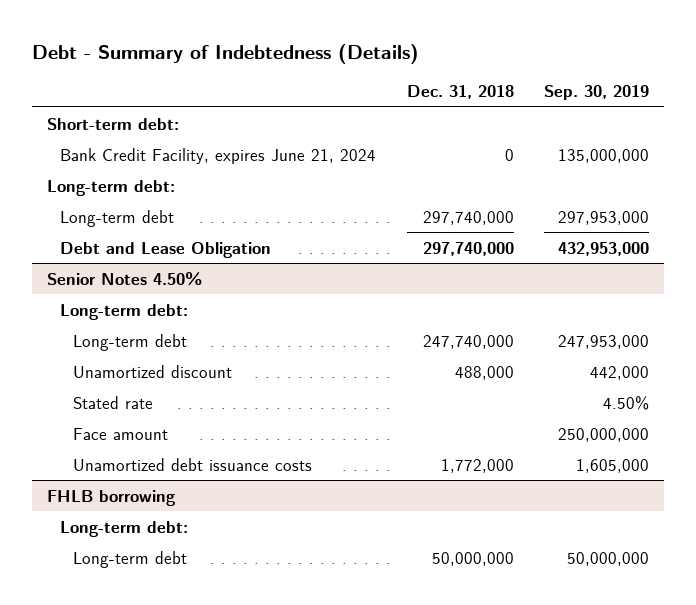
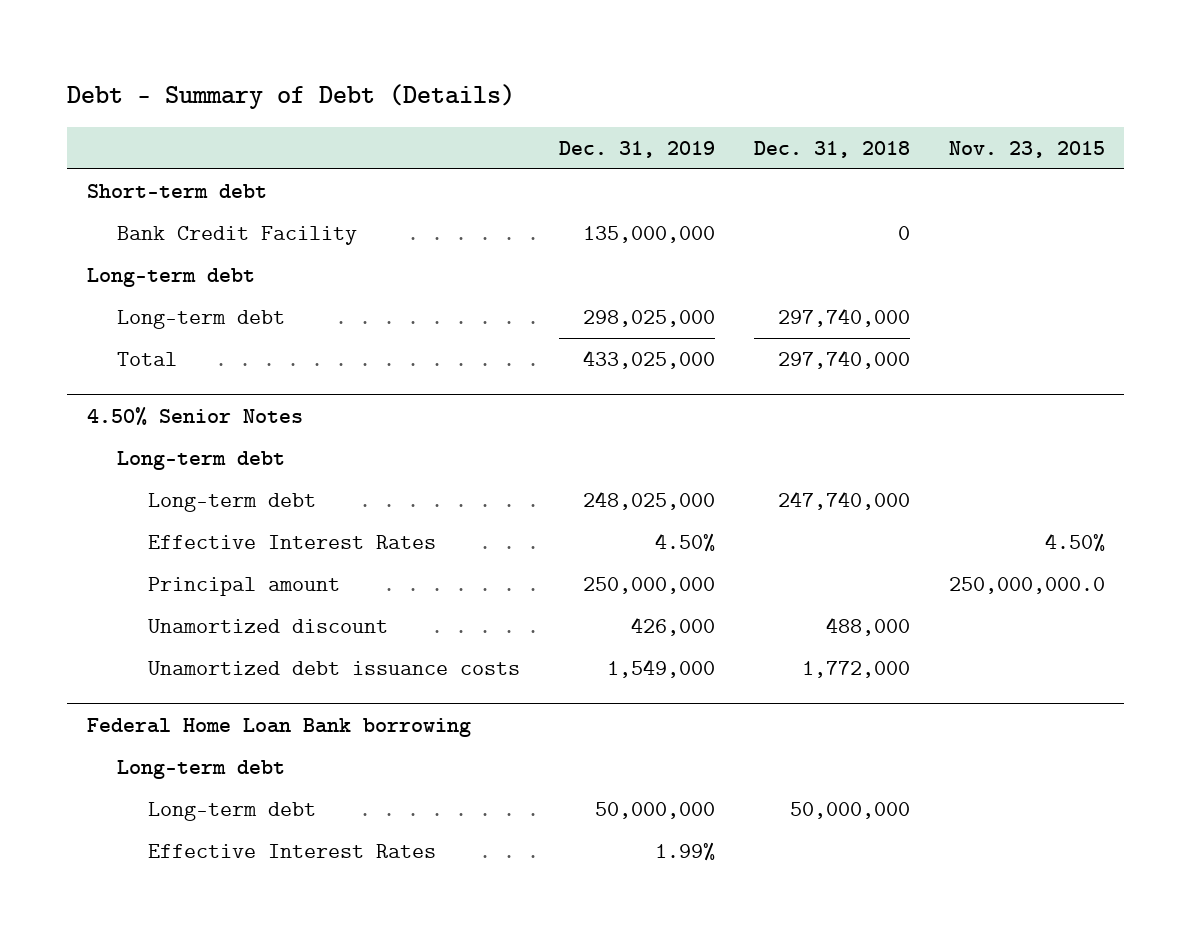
- Debt - Summary of Indebtedness (Details)
+ Debt - Summary of Debt (Details)
- | Dec. 31, 2018 | Sep. 30, 2019
+ | Dec. 31, 2019 | Dec. 31, 2018 | Nov. 23, 2015
- Short-term debt:
- Bank Credit Facility, expires June 21, 2024 | 0 | 135,000,000
- Long-term debt:
+ Short-term debt
+ Bank Credit Facility | 135,000,000 | 0 |
+ Long-term debt
- Debt and Lease Obligation | 297,740,000 | 432,953,000
- Senior Notes 4.50%
- Long-term debt:
+ Total | 433,025,000 | 297,740,000 |
+ 4.50% Senior Notes
+ Long-term debt
+ Effective Interest Rates | 4.50% | | 4.50%
+ Principal amount | 250,000,000 | | 250,000,000.0
- Stated rate | | 4.50%
- Face amount | | 250,000,000
- FHLB borrowing
- Long-term debt:
+ Federal Home Loan Bank borrowing
+ Long-term debt
+ Effective Interest Rates | 1.99% | |

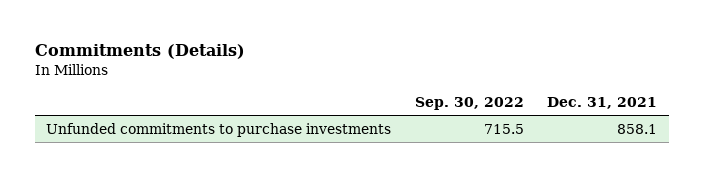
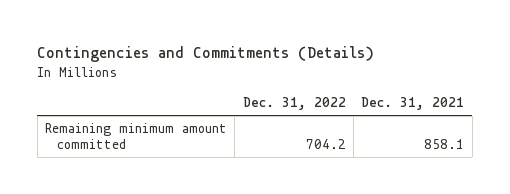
- Commitments (Details)
+ Contingencies and Commitments (Details)
- | Sep. 30, 2022 | Dec. 31, 2021
+ | Dec. 31, 2022 | Dec. 31, 2021
- Unfunded commitments to purchase investments | 715.5 | 858.1
+ Remaining minimum amount committed | 704.2 | 858.1

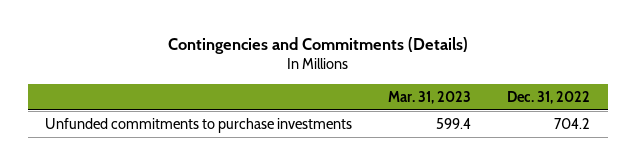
- | Dec. 31, 2022 | Dec. 31, 2021
+ | Mar. 31, 2023 | Dec. 31, 2022
- Remaining minimum amount committed | 704.2 | 858.1
+ Unfunded commitments to purchase investments | 599.4 | 704.2

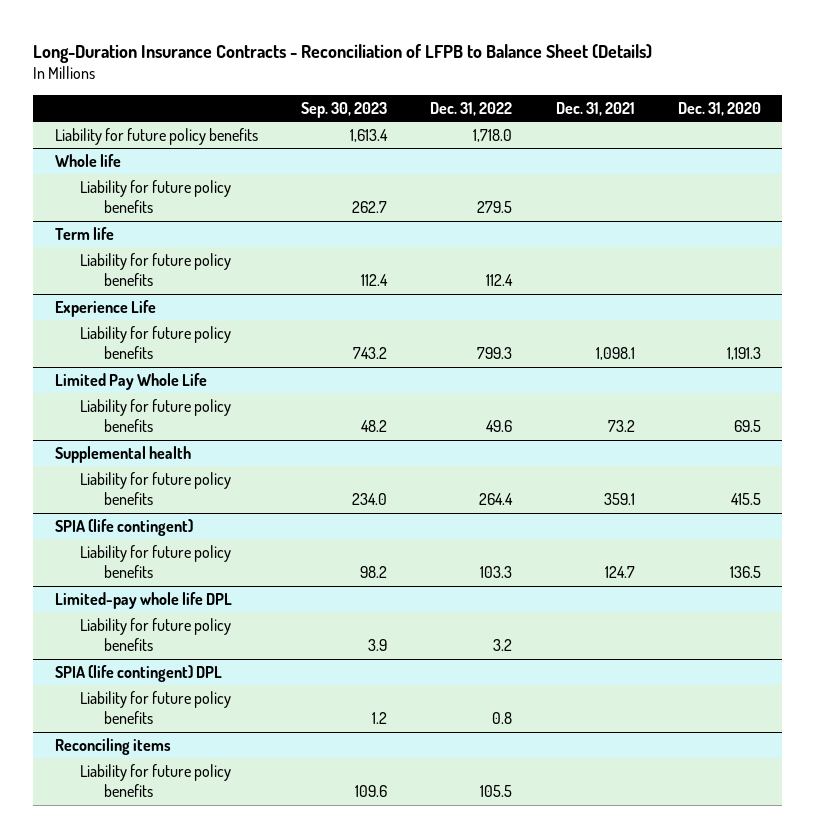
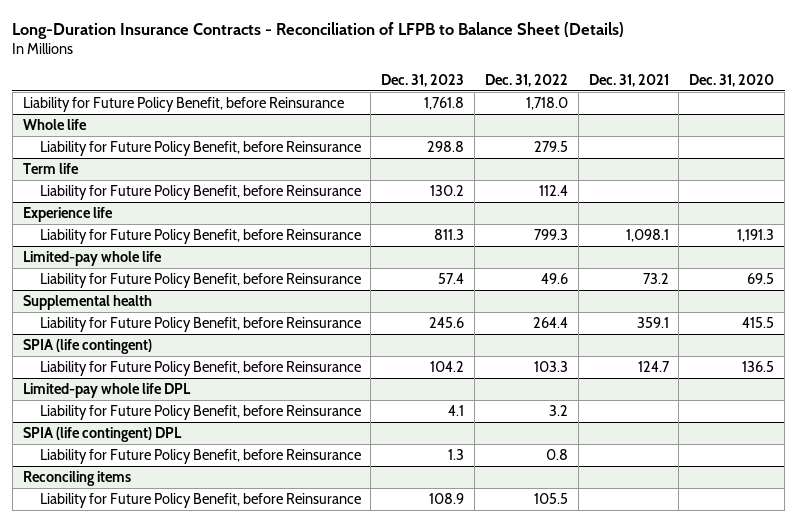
- | Sep. 30, 2023 | Dec. 31, 2022 | Dec. 31, 2021 | Dec. 31, 2020
+ | Dec. 31, 2023 | Dec. 31, 2022 | Dec. 31, 2021 | Dec. 31, 2020
- Liability for future policy benefits | 1,613.4 | 1,718.0 | |
+ Liability for Future Policy Benefit, before Reinsurance | 1,761.8 | 1,718.0 | |
@ Whole life
- Liability for future policy benefits | 262.7 | 279.5 | |
+ Liability for Future Policy Benefit, before Reinsurance | 298.8 | 279.5 | |
@ Term life
- Liability for future policy benefits | 112.4 | 112.4 | |
- Experience Life
- Liability for future policy benefits | 743.2 | 799.3 | 1,098.1 | 1,191.3
- Limited Pay Whole Life
- Liability for future policy benefits | 48.2 | 49.6 | 73.2 | 69.5
@ Term life
+ Liability for Future Policy Benefit, before Reinsurance | 130.2 | 112.4 | |
+ Experience life
+ Liability for Future Policy Benefit, before Reinsurance | 811.3 | 799.3 | 1,098.1 | 1,191.3
+ Limited-pay whole life
+ Liability for Future Policy Benefit, before Reinsurance | 57.4 | 49.6 | 73.2 | 69.5
@ Supplemental health
- Liability for future policy benefits | 234.0 | 264.4 | 359.1 | 415.5
+ Liability for Future Policy Benefit, before Reinsurance | 245.6 | 264.4 | 359.1 | 415.5
@ SPIA (life contingent)
- Liability for future policy benefits | 98.2 | 103.3 | 124.7 | 136.5
+ Liability for Future Policy Benefit, before Reinsurance | 104.2 | 103.3 | 124.7 | 136.5
@ Limited-pay whole life DPL
- Liability for future policy benefits | 3.9 | 3.2 | |
+ Liability for Future Policy Benefit, before Reinsurance | 4.1 | 3.2 | |
@ SPIA (life contingent) DPL
- Liability for future policy benefits | 1.2 | 0.8 | |
+ Liability for Future Policy Benefit, before Reinsurance | 1.3 | 0.8 | |
@ Reconciling items
- Liability for future policy benefits | 109.6 | 105.5 | |
+ Liability for Future Policy Benefit, before Reinsurance | 108.9 | 105.5 | |

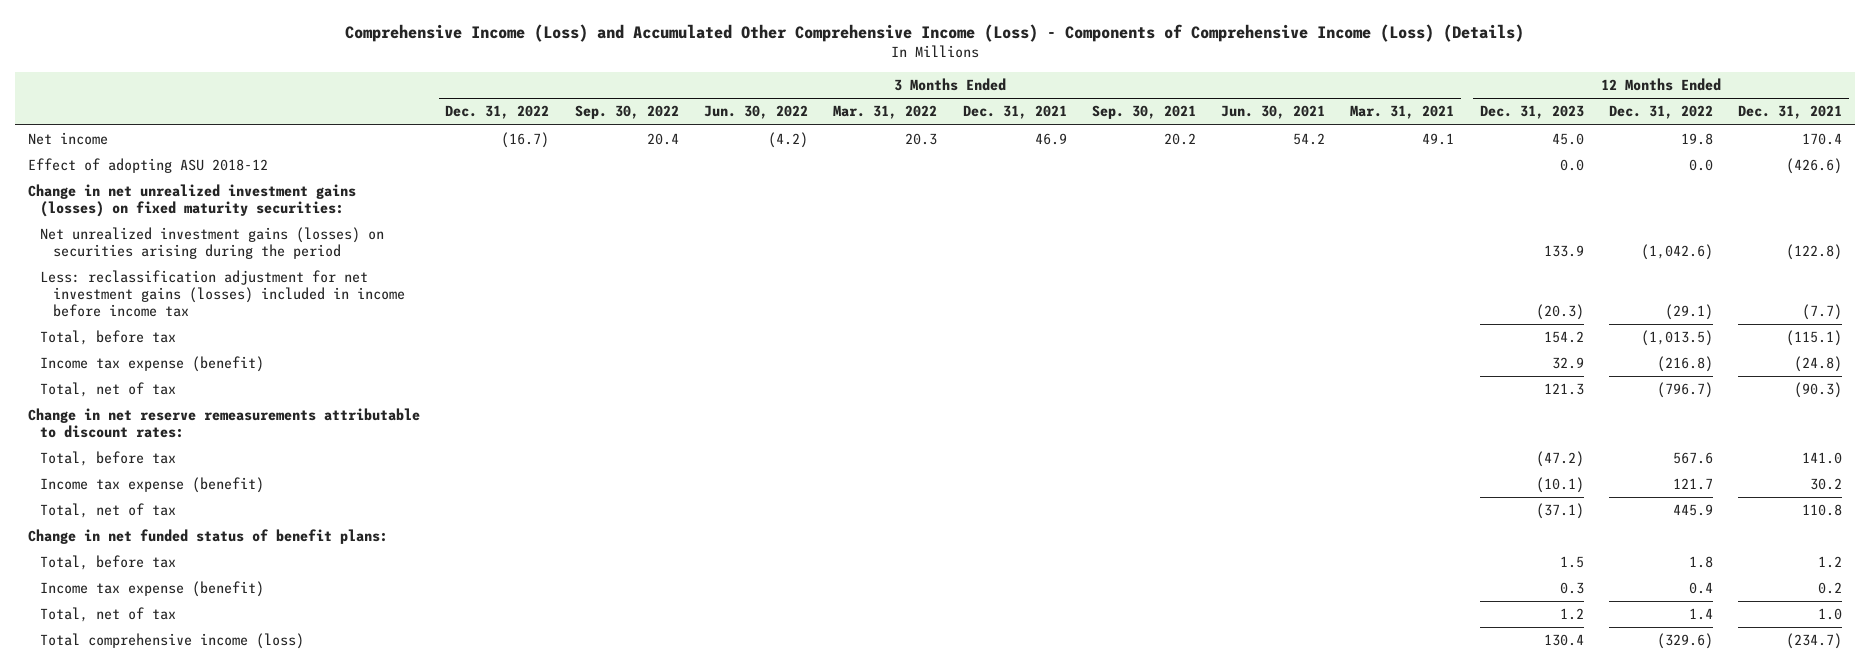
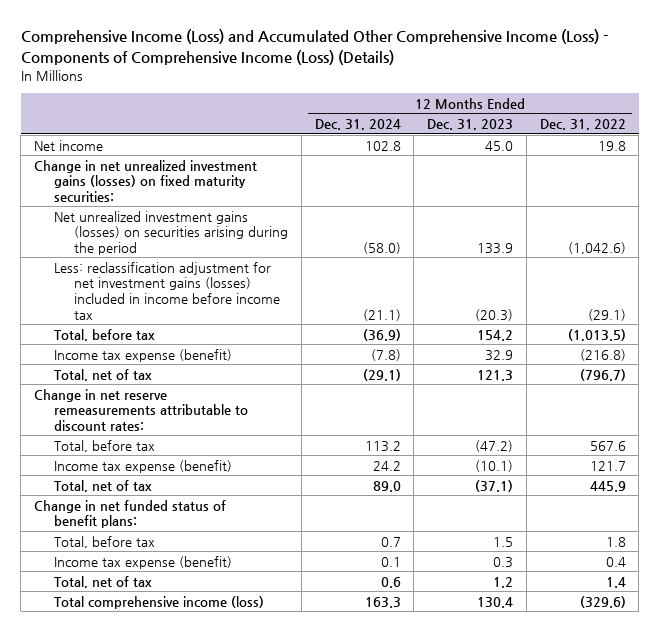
- | 3 Months Ended Dec. 31, 2022 | 3 Months Ended Sep. 30, 2022 | 3 Months Ended Jun. 30, 2022 | 3 Months Ended Mar. 31, 2022 | 3 Months Ended Dec. 31, 2021 | 3 Months Ended Sep. 30, 2021 | 3 Months Ended Jun. 30, 2021 | 3 Months Ended Mar. 31, 2021 | 12 Months Ended Dec. 31, 2023 | 12 Months Ended Dec. 31, 2022 | 12 Months Ended Dec. 31, 2021
+ | 12 Months Ended Dec. 31, 2024 | 12 Months Ended Dec. 31, 2023 | 12 Months Ended Dec. 31, 2022
- Effect of adopting ASU 2018-12 | | | | | | | | | 0.0 | 0.0 | (426.6)

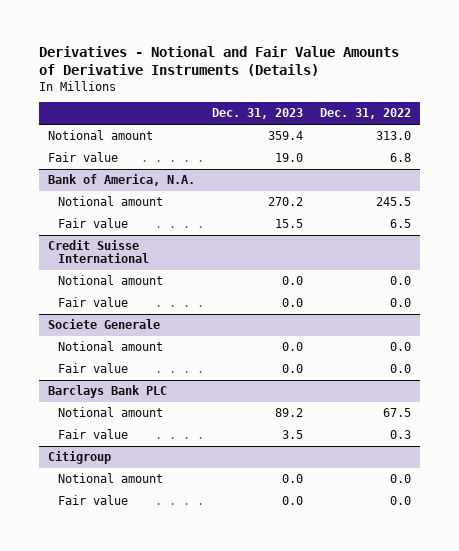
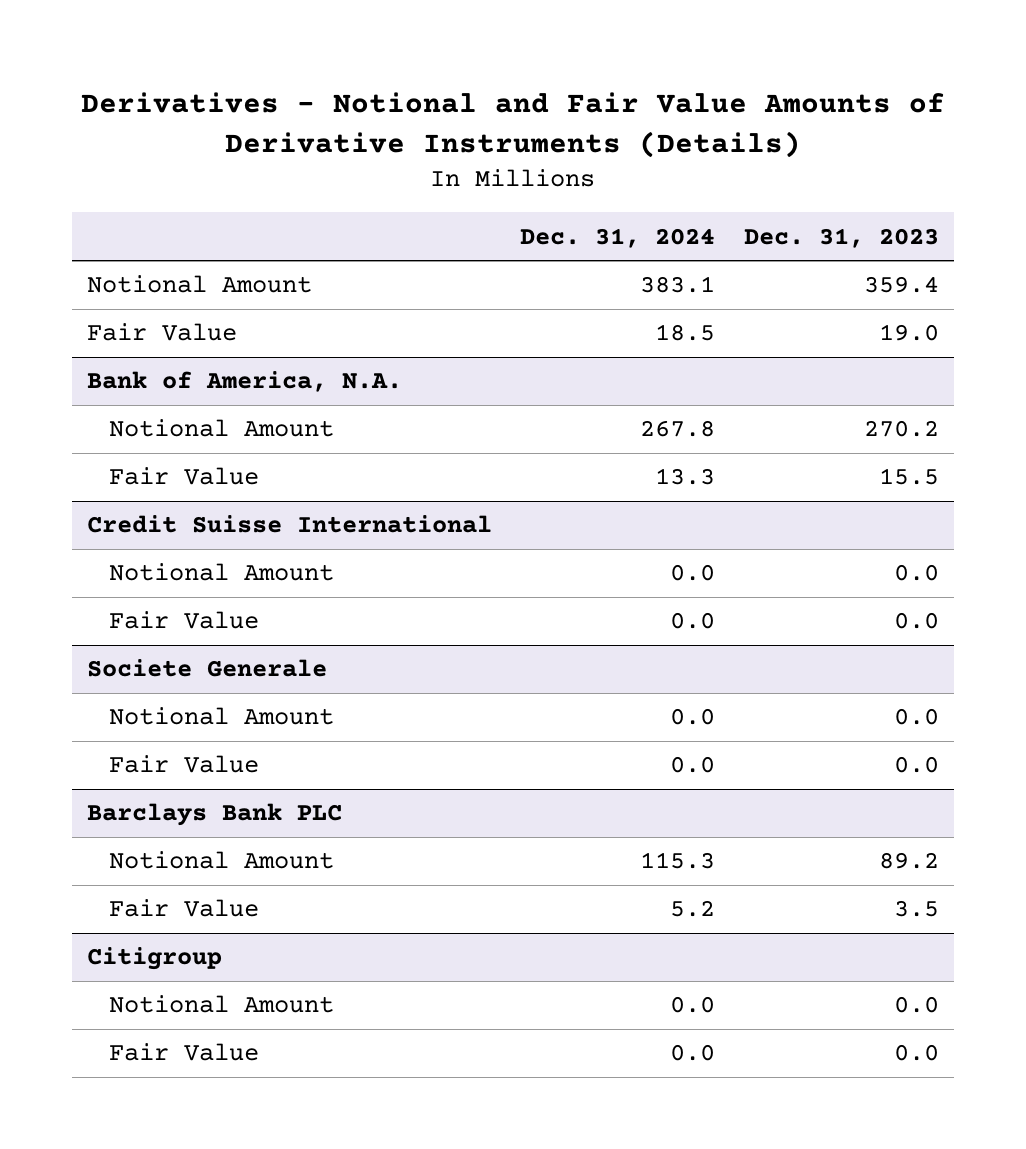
- | Dec. 31, 2023 | Dec. 31, 2022
+ | Dec. 31, 2024 | Dec. 31, 2023
- Notional amount | 359.4 | 313.0
- Fair value | 19.0 | 6.8
+ Notional Amount | 383.1 | 359.4
+ Fair Value | 18.5 | 19.0
@ Bank of America, N.A.
- Notional amount | 270.2 | 245.5
- Fair value | 15.5 | 6.5
+ Notional Amount | 267.8 | 270.2
+ Fair Value | 13.3 | 15.5
@ Credit Suisse International
- Notional amount | 0.0 | 0.0
- Fair value | 0.0 | 0.0
+ Notional Amount | 0.0 | 0.0
+ Fair Value | 0.0 | 0.0
@ Societe Generale
- Notional amount | 0.0 | 0.0
- Fair value | 0.0 | 0.0
+ Notional Amount | 0.0 | 0.0
+ Fair Value | 0.0 | 0.0
@ Barclays Bank PLC
- Notional amount | 89.2 | 67.5
- Fair value | 3.5 | 0.3
+ Notional Amount | 115.3 | 89.2
+ Fair Value | 5.2 | 3.5
@ Citigroup
- Notional amount | 0.0 | 0.0
- Fair value | 0.0 | 0.0
+ Notional Amount | 0.0 | 0.0
+ Fair Value | 0.0 | 0.0

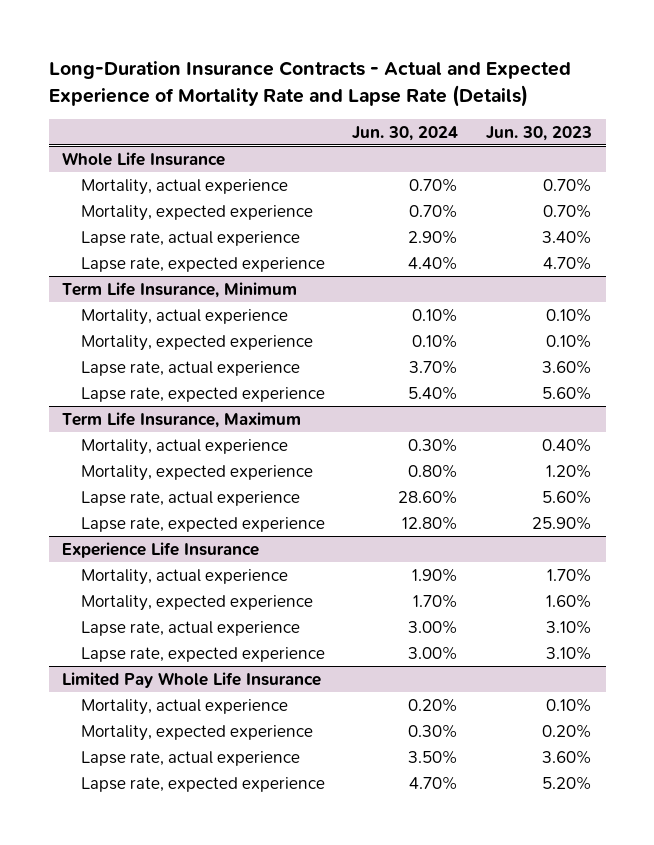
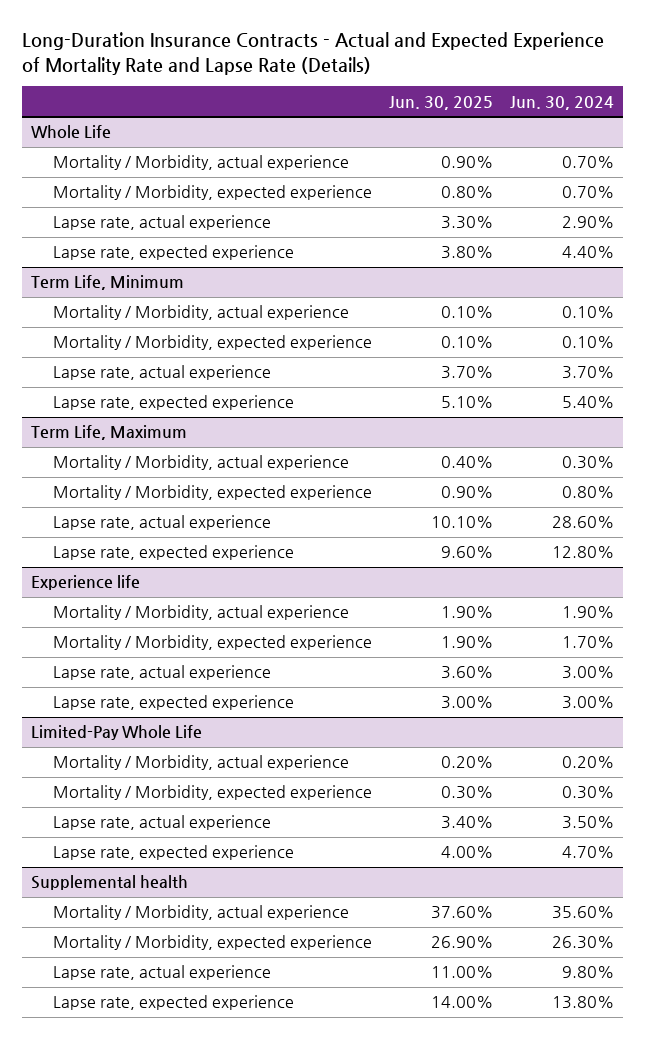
- | Jun. 30, 2024 | Jun. 30, 2023
+ | Jun. 30, 2025 | Jun. 30, 2024
- Whole Life Insurance
- Mortality, actual experience | 0.70% | 0.70%
- Mortality, expected experience | 0.70% | 0.70%
+ Whole Life
+ Mortality / Morbidity, actual experience | 0.90% | 0.70%
+ Mortality / Morbidity, expected experience | 0.80% | 0.70%
- Term Life Insurance, Minimum
- Mortality, actual experience | 0.10% | 0.10%
- Mortality, expected experience | 0.10% | 0.10%
+ Term Life, Minimum
+ Mortality / Morbidity, actual experience | 0.10% | 0.10%
+ Mortality / Morbidity, expected experience | 0.10% | 0.10%
- Term Life Insurance, Maximum
- Mortality, actual experience | 0.30% | 0.40%
- Mortality, expected experience | 0.80% | 1.20%
+ Term Life, Maximum
+ Mortality / Morbidity, actual experience | 0.40% | 0.30%
+ Mortality / Morbidity, expected experience | 0.90% | 0.80%
- Experience Life Insurance
- Mortality, actual experience | 1.90% | 1.70%
- Mortality, expected experience | 1.70% | 1.60%
+ Experience life
+ Mortality / Morbidity, actual experience | 1.90% | 1.90%
+ Mortality / Morbidity, expected experience | 1.90% | 1.70%
- Limited Pay Whole Life Insurance
- Mortality, actual experience | 0.20% | 0.10%
- Mortality, expected experience | 0.30% | 0.20%
+ Limited-Pay Whole Life
+ Mortality / Morbidity, actual experience | 0.20% | 0.20%
+ Mortality / Morbidity, expected experience | 0.30% | 0.30%
+ Supplemental health
+ Mortality / Morbidity, actual experience | 37.60% | 35.60%
+ Mortality / Morbidity, expected experience | 26.90% | 26.30%
+ Lapse rate, actual experience | 11.00% | 9.80%
+ Lapse rate, expected experience | 14.00% | 13.80%

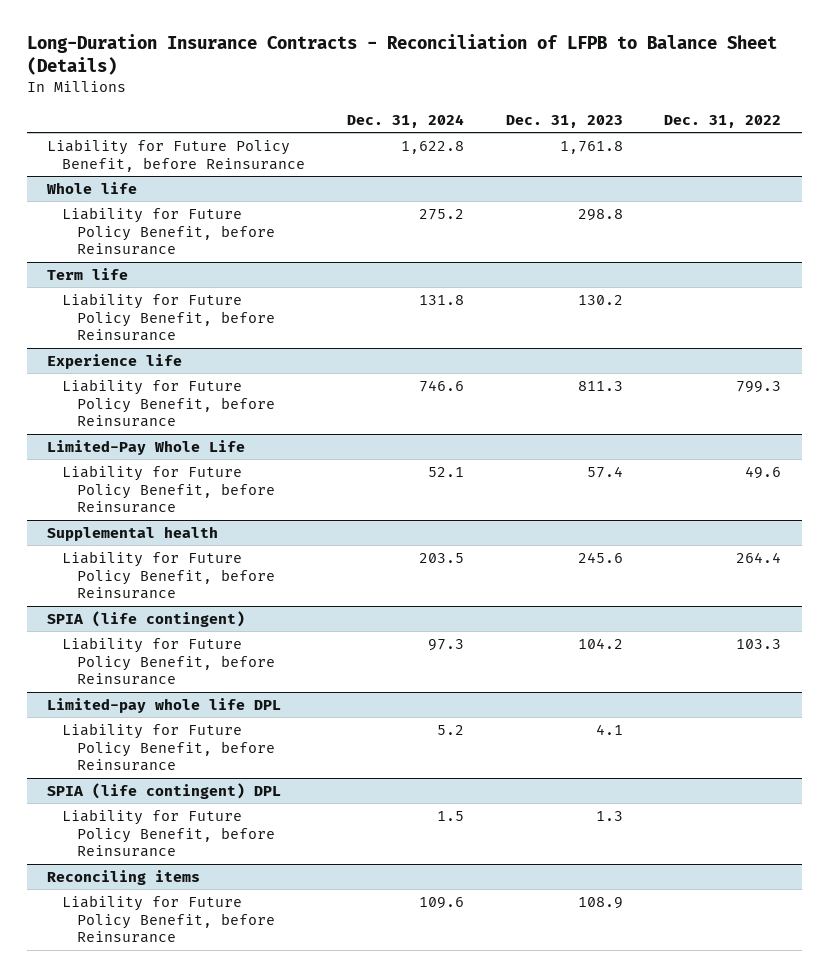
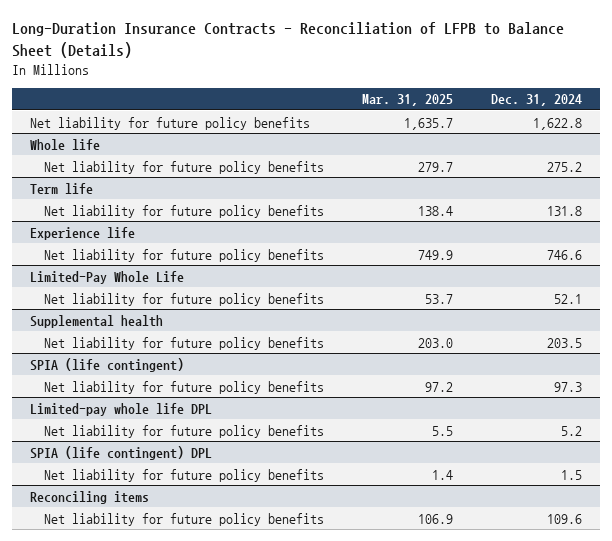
- | Dec. 31, 2024 | Dec. 31, 2023 | Dec. 31, 2022
+ | Mar. 31, 2025 | Dec. 31, 2024
- Liability for Future Policy Benefit, before Reinsurance | 1,622.8 | 1,761.8 |
+ Net liability for future policy benefits | 1,635.7 | 1,622.8
@ Whole life
- Liability for Future Policy Benefit, before Reinsurance | 275.2 | 298.8 |
+ Net liability for future policy benefits | 279.7 | 275.2
@ Term life
- Liability for Future Policy Benefit, before Reinsurance | 131.8 | 130.2 |
+ Net liability for future policy benefits | 138.4 | 131.8
@ Experience life
- Liability for Future Policy Benefit, before Reinsurance | 746.6 | 811.3 | 799.3
+ Net liability for future policy benefits | 749.9 | 746.6
@ Limited-Pay Whole Life
- Liability for Future Policy Benefit, before Reinsurance | 52.1 | 57.4 | 49.6
+ Net liability for future policy benefits | 53.7 | 52.1
@ Supplemental health
- Liability for Future Policy Benefit, before Reinsurance | 203.5 | 245.6 | 264.4
+ Net liability for future policy benefits | 203.0 | 203.5
@ SPIA (life contingent)
- Liability for Future Policy Benefit, before Reinsurance | 97.3 | 104.2 | 103.3
+ Net liability for future policy benefits | 97.2 | 97.3
@ Limited-pay whole life DPL
- Liability for Future Policy Benefit, before Reinsurance | 5.2 | 4.1 |
+ Net liability for future policy benefits | 5.5 | 5.2
@ SPIA (life contingent) DPL
- Liability for Future Policy Benefit, before Reinsurance | 1.5 | 1.3 |
+ Net liability for future policy benefits | 1.4 | 1.5
@ Reconciling items
- Liability for Future Policy Benefit, before Reinsurance | 109.6 | 108.9 |
+ Net liability for future policy benefits | 106.9 | 109.6

